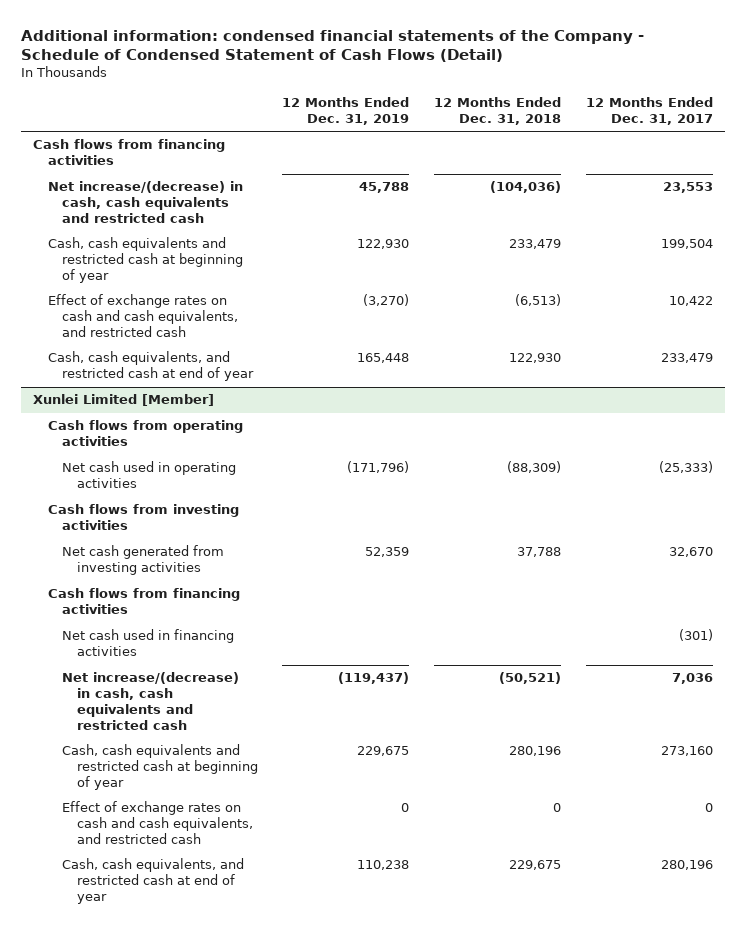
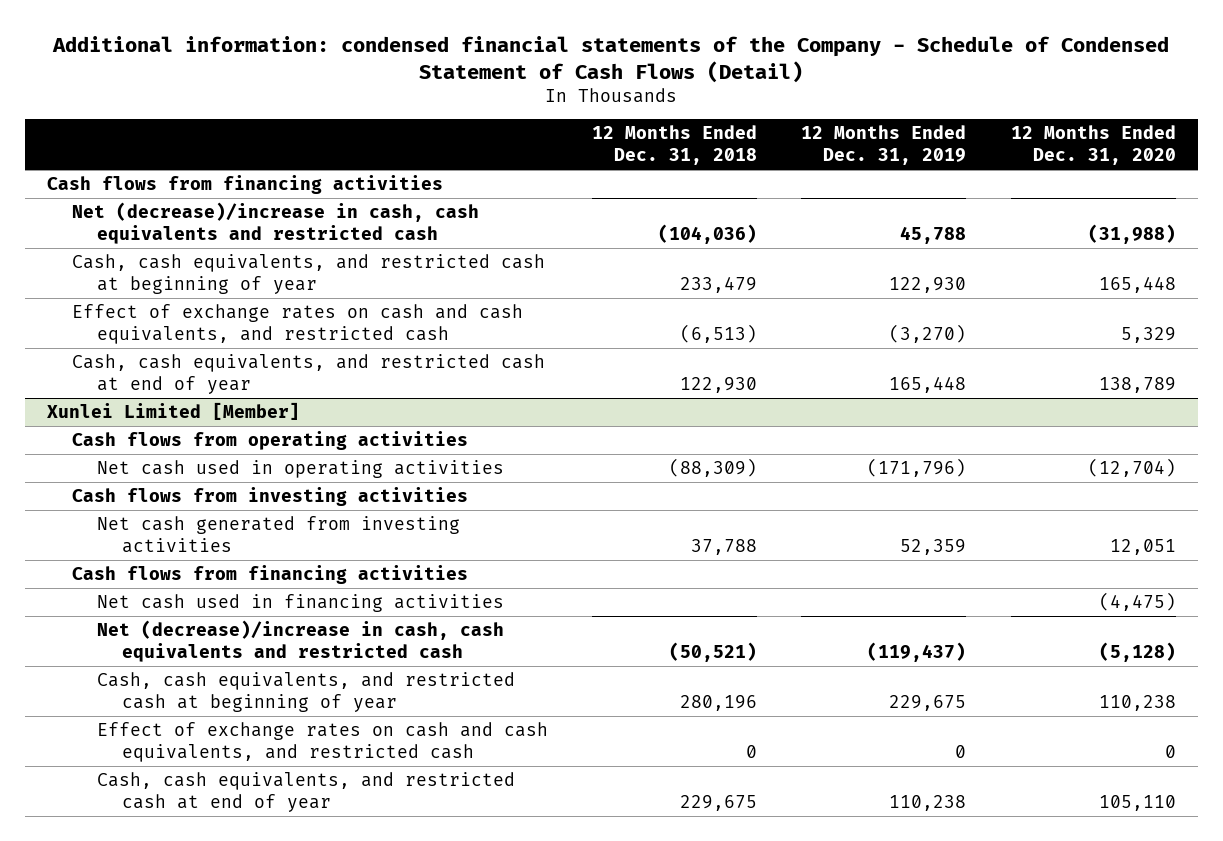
- | 12 Months Ended Dec. 31, 2019 | 12 Months Ended Dec. 31, 2018 | 12 Months Ended Dec. 31, 2017
+ | 12 Months Ended Dec. 31, 2018 | 12 Months Ended Dec. 31, 2019 | 12 Months Ended Dec. 31, 2020
- Net increase/(decrease) in cash, cash equivalents and restricted cash | 45,788 | (104,036) | 23,553
- Cash, cash equivalents and restricted cash at beginning of year | 122,930 | 233,479 | 199,504
+ Net (decrease)/increase in cash, cash equivalents and restricted cash | (104,036) | 45,788 | (31,988)
+ Cash, cash equivalents, and restricted cash at beginning of year | 233,479 | 122,930 | 165,448
@ Xunlei Limited [Member]
- Net increase/(decrease) in cash, cash equivalents and restricted cash | (119,437) | (50,521) | 7,036
- Cash, cash equivalents and restricted cash at beginning of year | 229,675 | 280,196 | 273,160
+ Net (decrease)/increase in cash, cash equivalents and restricted cash | (50,521) | (119,437) | (5,128)
+ Cash, cash equivalents, and restricted cash at beginning of year | 280,196 | 229,675 | 110,238

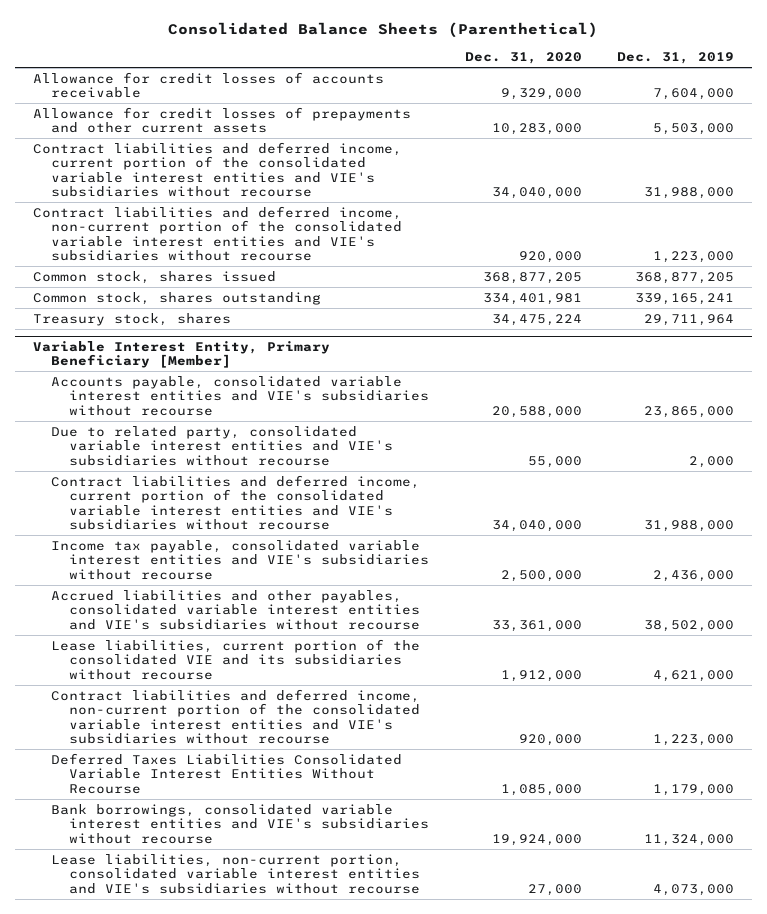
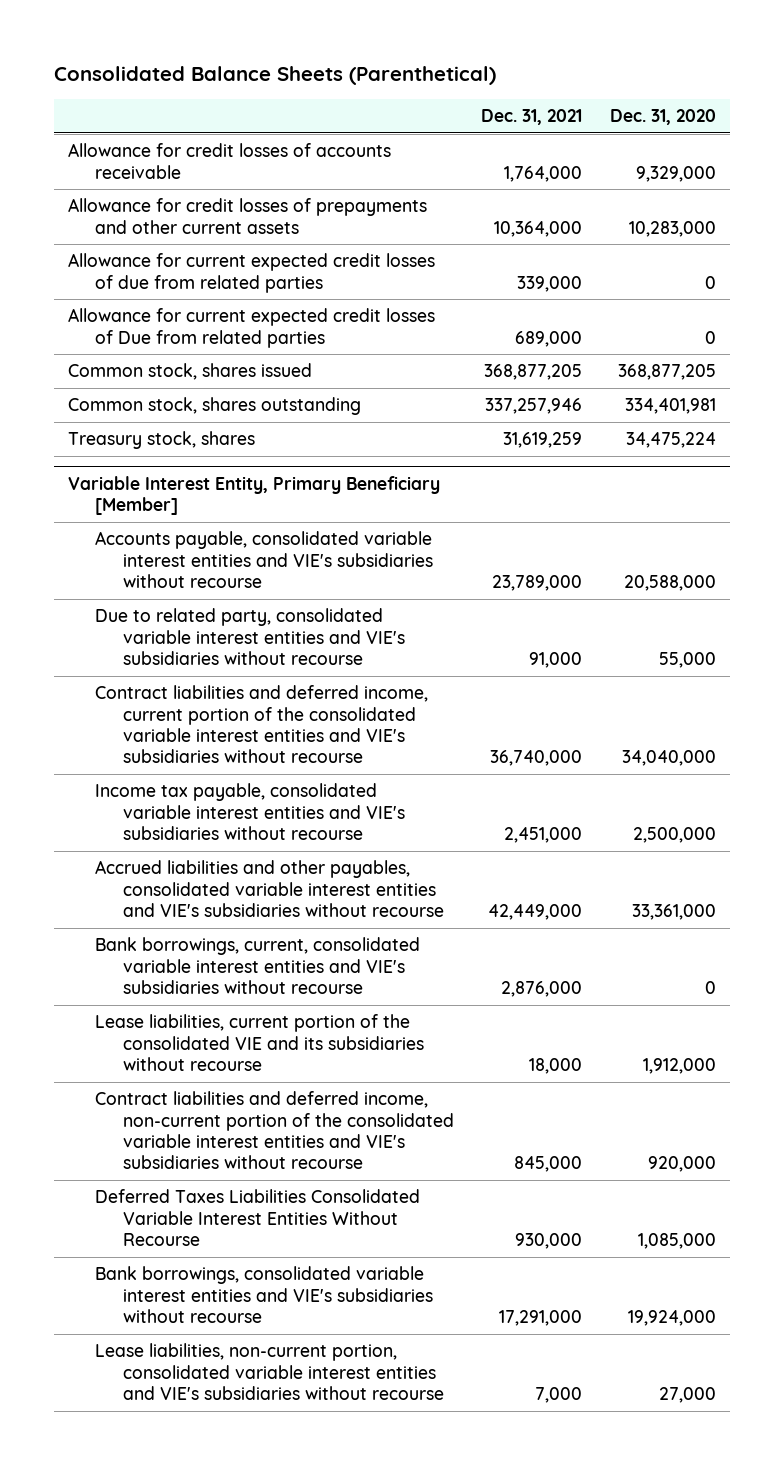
- | Dec. 31, 2020 | Dec. 31, 2019
+ | Dec. 31, 2021 | Dec. 31, 2020
- Contract liabilities and deferred income, current portion of the consolidated variable interest entities and VIE's subsidiaries without recourse | 34,040,000 | 31,988,000
- Contract liabilities and deferred income, non-current portion of the consolidated variable interest entities and VIE's subsidiaries without recourse | 920,000 | 1,223,000
+ Allowance for current expected credit losses of due from related parties | 339,000 | 0
+ Allowance for current expected credit losses of Due from related parties | 689,000 | 0
@ Variable Interest Entity, Primary Beneficiary [Member]
+ Bank borrowings, current, consolidated variable interest entities and VIE's subsidiaries without recourse | 2,876,000 | 0

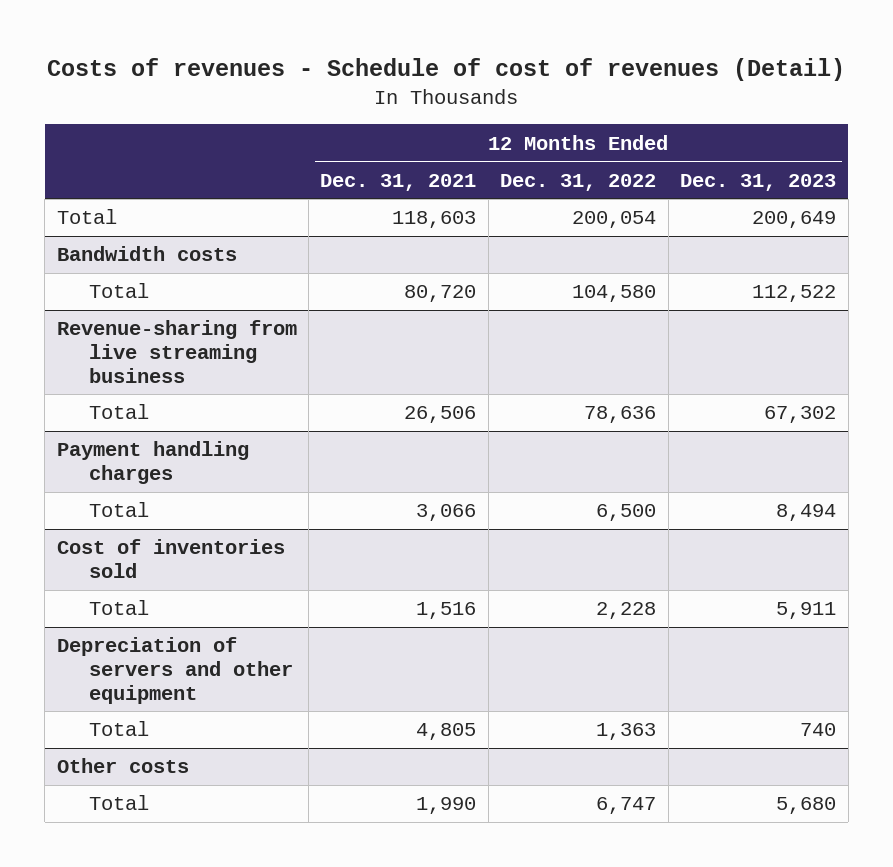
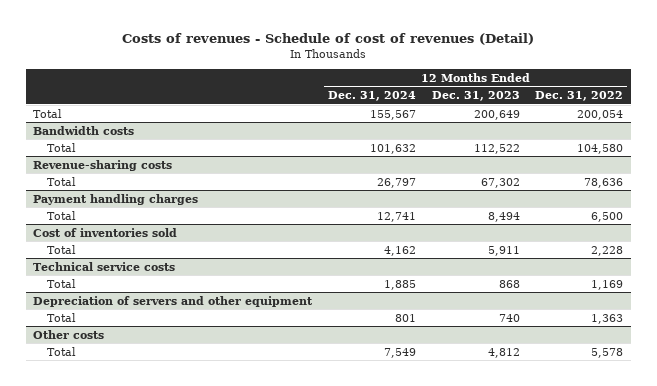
- | 12 Months Ended Dec. 31, 2021 | 12 Months Ended Dec. 31, 2022 | 12 Months Ended Dec. 31, 2023
+ | 12 Months Ended Dec. 31, 2024 | 12 Months Ended Dec. 31, 2023 | 12 Months Ended Dec. 31, 2022
- Revenue-sharing from live streaming business
+ Revenue-sharing costs
+ Technical service costs
+ Total | 1,885 | 868 | 1,169
@ Other costs
- Total | 1,990 | 6,747 | 5,680
+ Total | 7,549 | 4,812 | 5,578

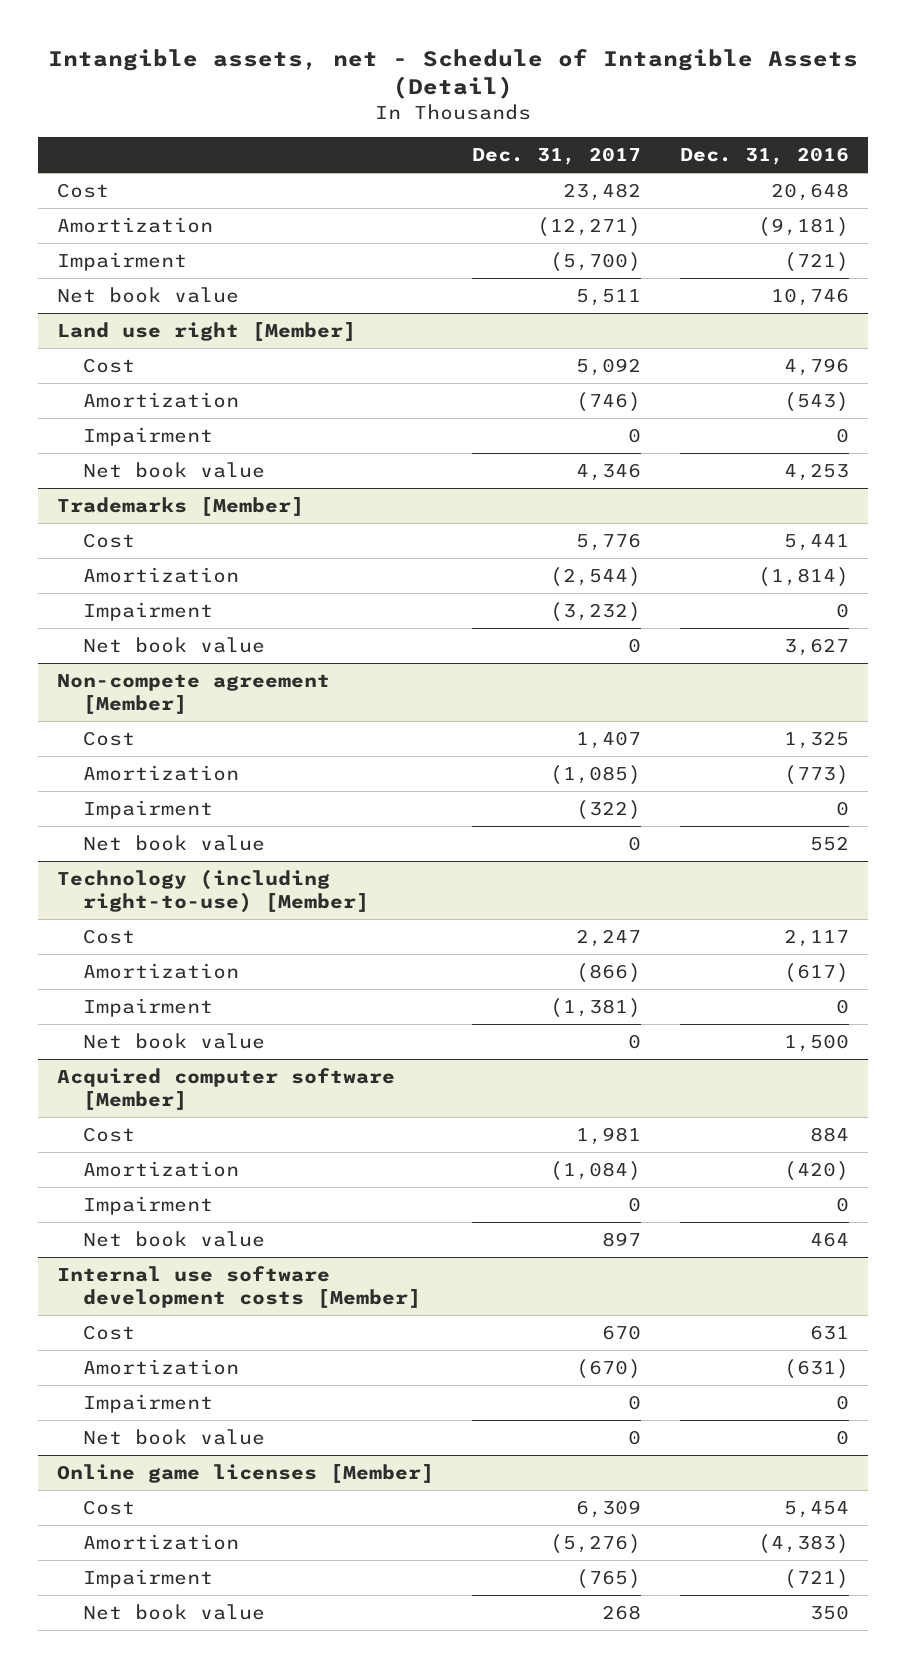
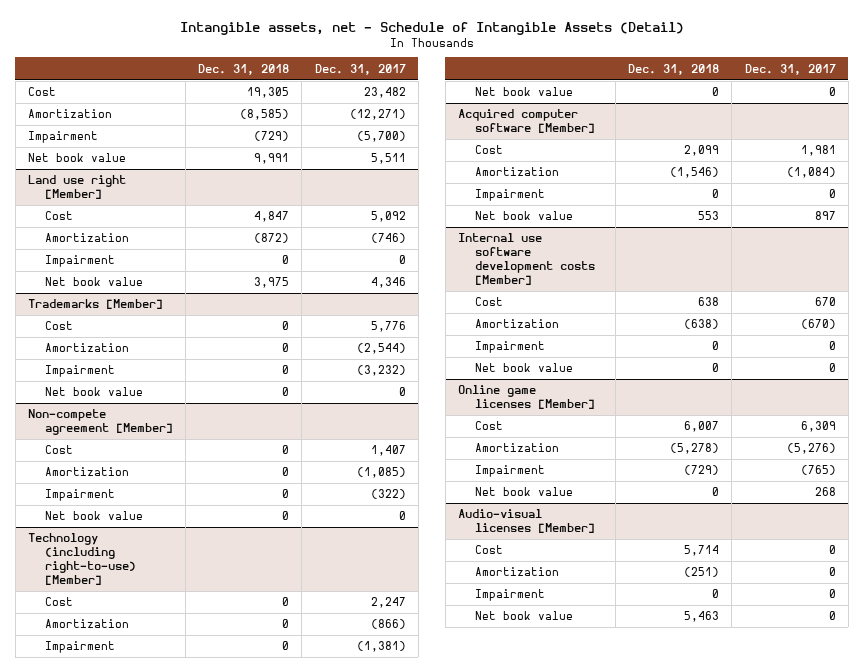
- | Dec. 31, 2017 | Dec. 31, 2016
+ | Dec. 31, 2018 | Dec. 31, 2017
+ Audio-visual licenses [Member]
+ Cost | 5,714 | 0
+ Amortization | (251) | 0
+ Impairment | 0 | 0
+ Net book value | 5,463 | 0

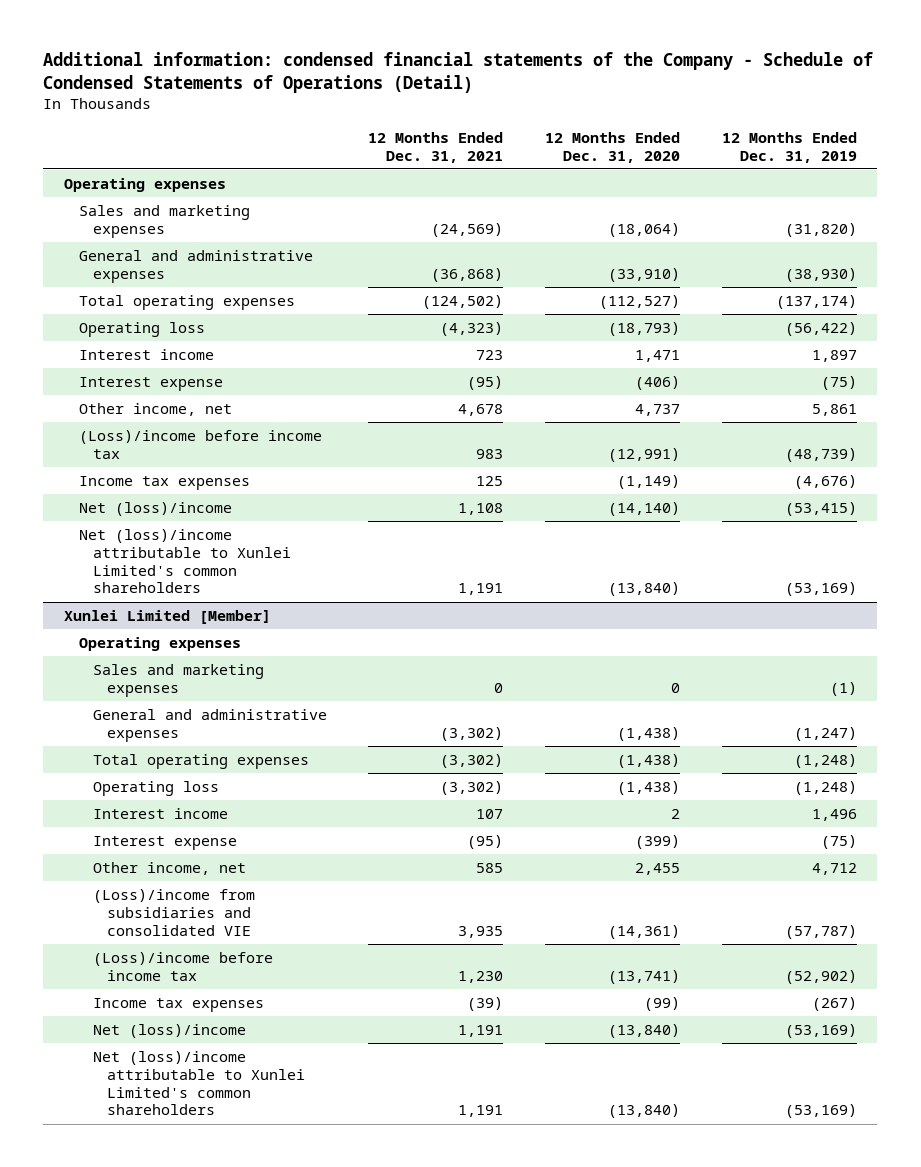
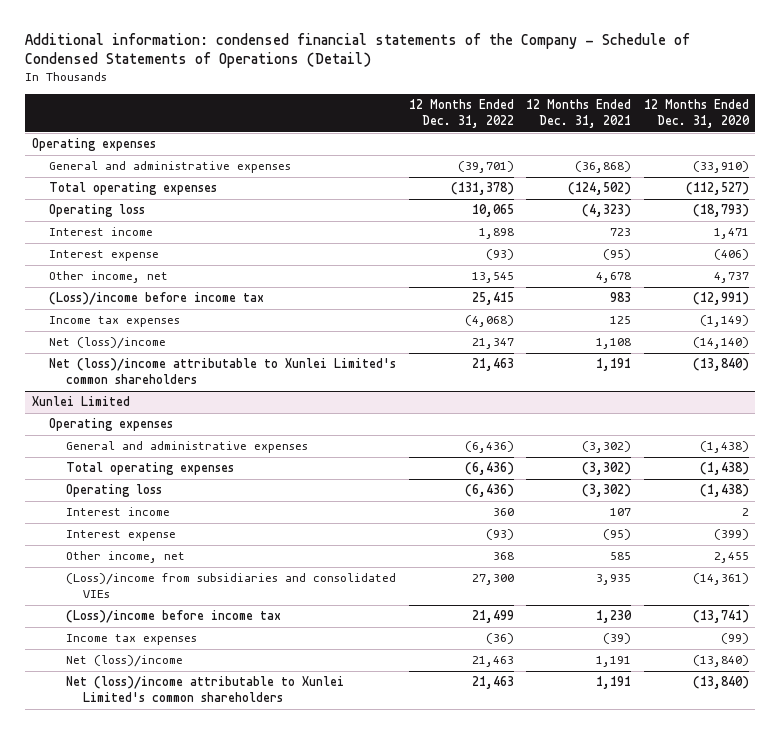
- | 12 Months Ended Dec. 31, 2021 | 12 Months Ended Dec. 31, 2020 | 12 Months Ended Dec. 31, 2019
+ | 12 Months Ended Dec. 31, 2022 | 12 Months Ended Dec. 31, 2021 | 12 Months Ended Dec. 31, 2020
- Sales and marketing expenses | (24,569) | (18,064) | (31,820)
- Xunlei Limited [Member]
+ Xunlei Limited
- Sales and marketing expenses | 0 | 0 | (1)
- (Loss)/income from subsidiaries and consolidated VIE | 3,935 | (14,361) | (57,787)
+ (Loss)/income from subsidiaries and consolidated VIEs | 27,300 | 3,935 | (14,361)

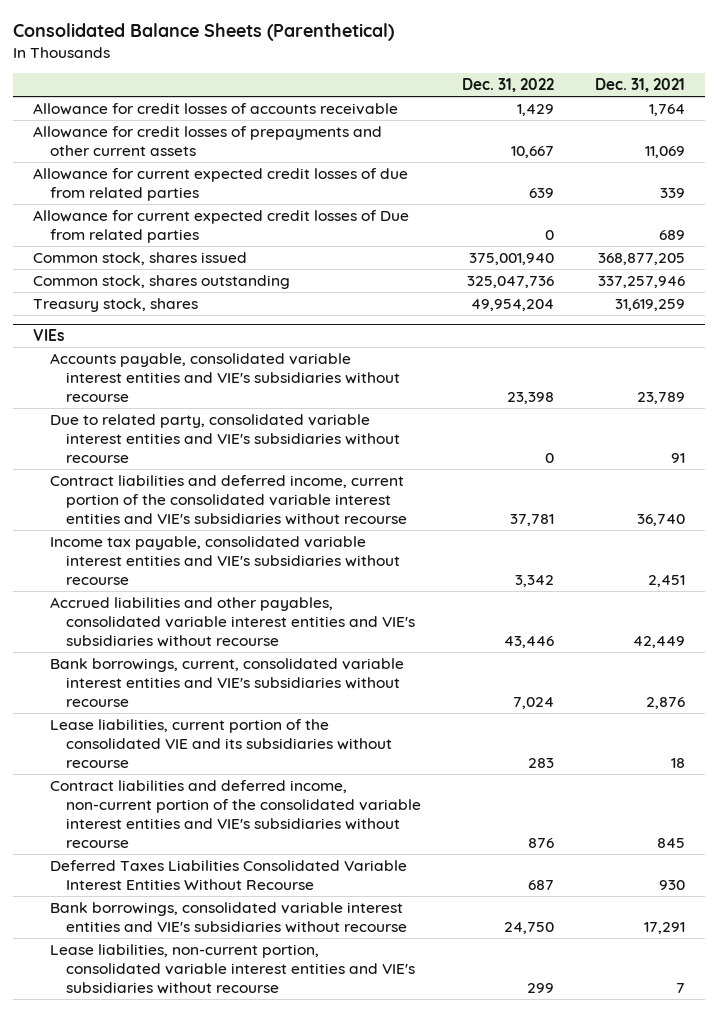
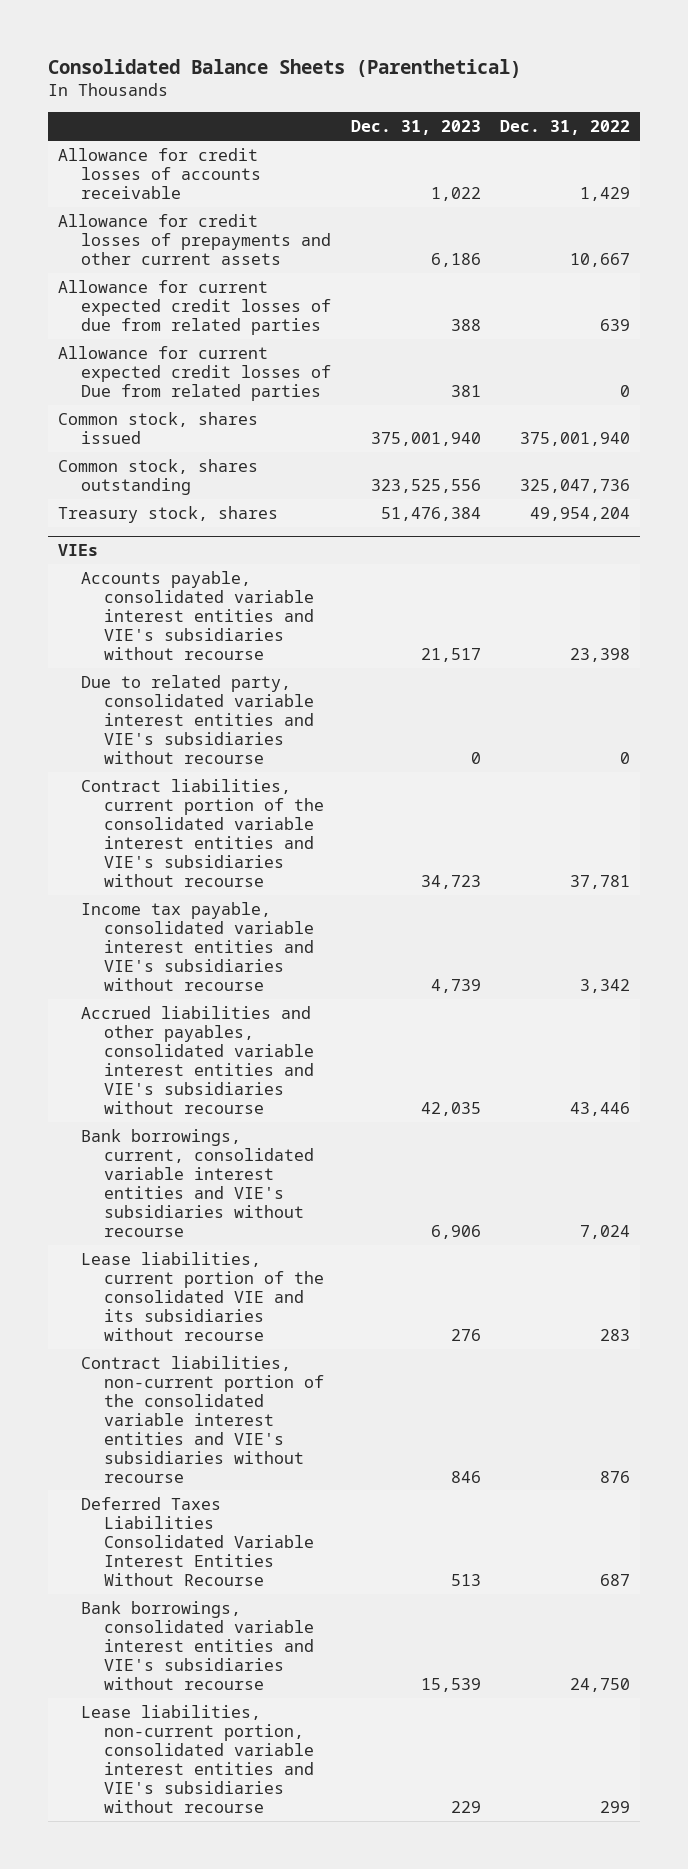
- | Dec. 31, 2022 | Dec. 31, 2021
+ | Dec. 31, 2023 | Dec. 31, 2022
@ VIEs
- Contract liabilities and deferred income, current portion of the consolidated variable interest entities and VIE's subsidiaries without recourse | 37,781 | 36,740
+ Contract liabilities, current portion of the consolidated variable interest entities and VIE's subsidiaries without recourse | 34,723 | 37,781
- Contract liabilities and deferred income, non-current portion of the consolidated variable interest entities and VIE's subsidiaries without recourse | 876 | 845
+ Contract liabilities, non-current portion of the consolidated variable interest entities and VIE's subsidiaries without recourse | 846 | 876

